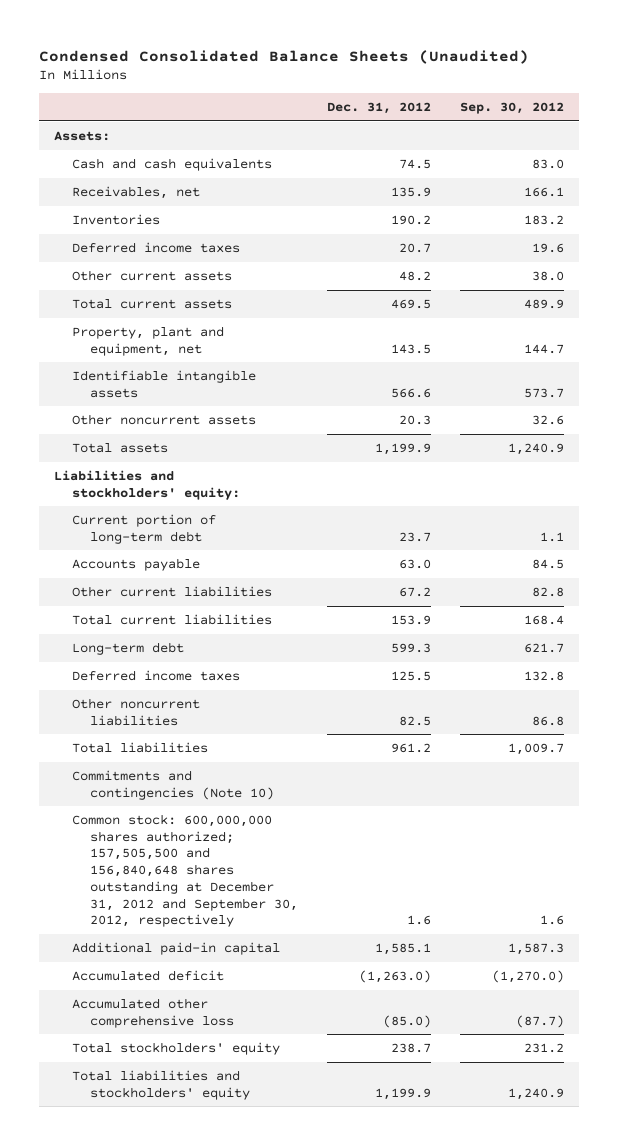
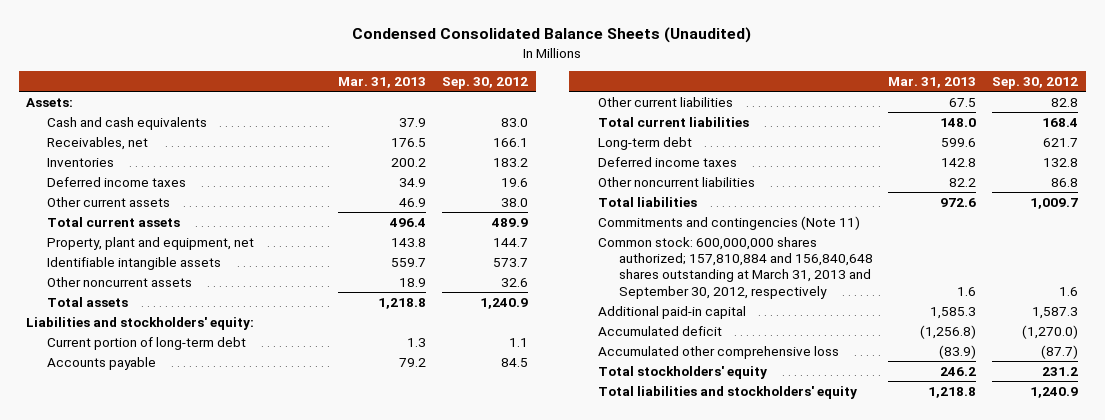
- | Dec. 31, 2012 | Sep. 30, 2012
+ | Mar. 31, 2013 | Sep. 30, 2012
- Commitments and contingencies (Note 10)
- Common stock: 600,000,000 shares authorized; 157,505,500 and 156,840,648 shares outstanding at December 31, 2012 and September 30, 2012, respectively | 1.6 | 1.6
+ Commitments and contingencies (Note 11)
+ Common stock: 600,000,000 shares authorized; 157,810,884 and 156,840,648 shares outstanding at March 31, 2013 and September 30, 2012, respectively | 1.6 | 1.6

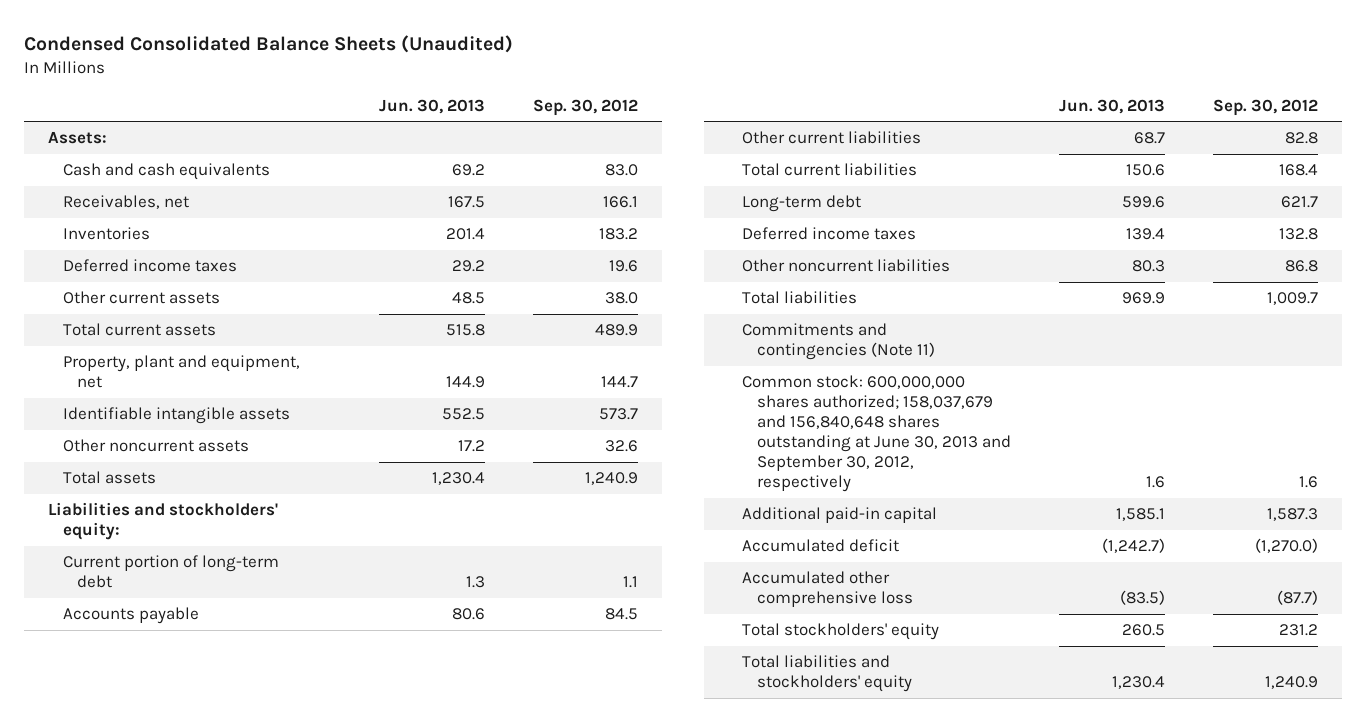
- | Mar. 31, 2013 | Sep. 30, 2012
+ | Jun. 30, 2013 | Sep. 30, 2012
- Common stock: 600,000,000 shares authorized; 157,810,884 and 156,840,648 shares outstanding at March 31, 2013 and September 30, 2012, respectively | 1.6 | 1.6
+ Common stock: 600,000,000 shares authorized; 158,037,679 and 156,840,648 shares outstanding at June 30, 2013 and September 30, 2012, respectively | 1.6 | 1.6

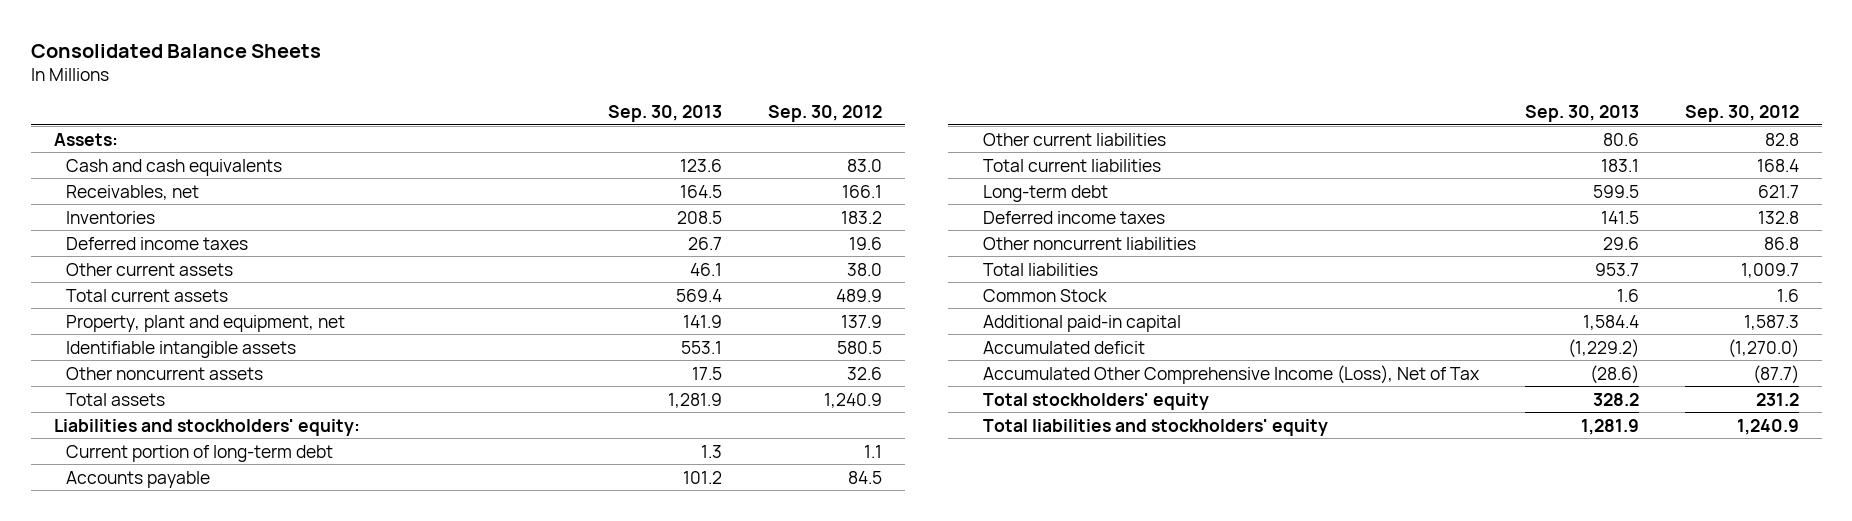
- Condensed Consolidated Balance Sheets (Unaudited)
+ Consolidated Balance Sheets
- | Jun. 30, 2013 | Sep. 30, 2012
+ | Sep. 30, 2013 | Sep. 30, 2012
- Property, plant and equipment, net | 144.9 | 144.7
- Identifiable intangible assets | 552.5 | 573.7
+ Property, plant and equipment, net | 141.9 | 137.9
+ Identifiable intangible assets | 553.1 | 580.5
- Commitments and contingencies (Note 11)
- Common stock: 600,000,000 shares authorized; 158,037,679 and 156,840,648 shares outstanding at June 30, 2013 and September 30, 2012, respectively | 1.6 | 1.6
+ Common Stock | 1.6 | 1.6
- Accumulated other comprehensive loss | (83.5) | (87.7)
+ Accumulated Other Comprehensive Income (Loss), Net of Tax | (28.6) | (87.7)

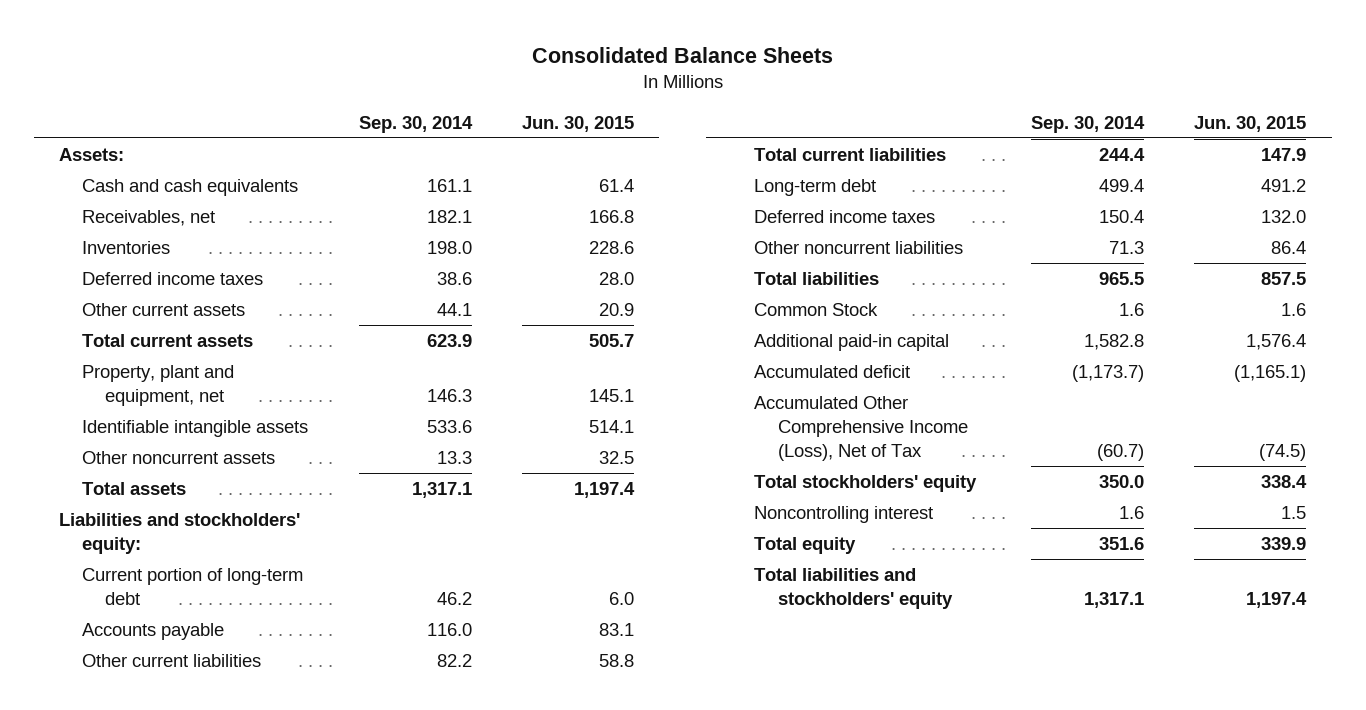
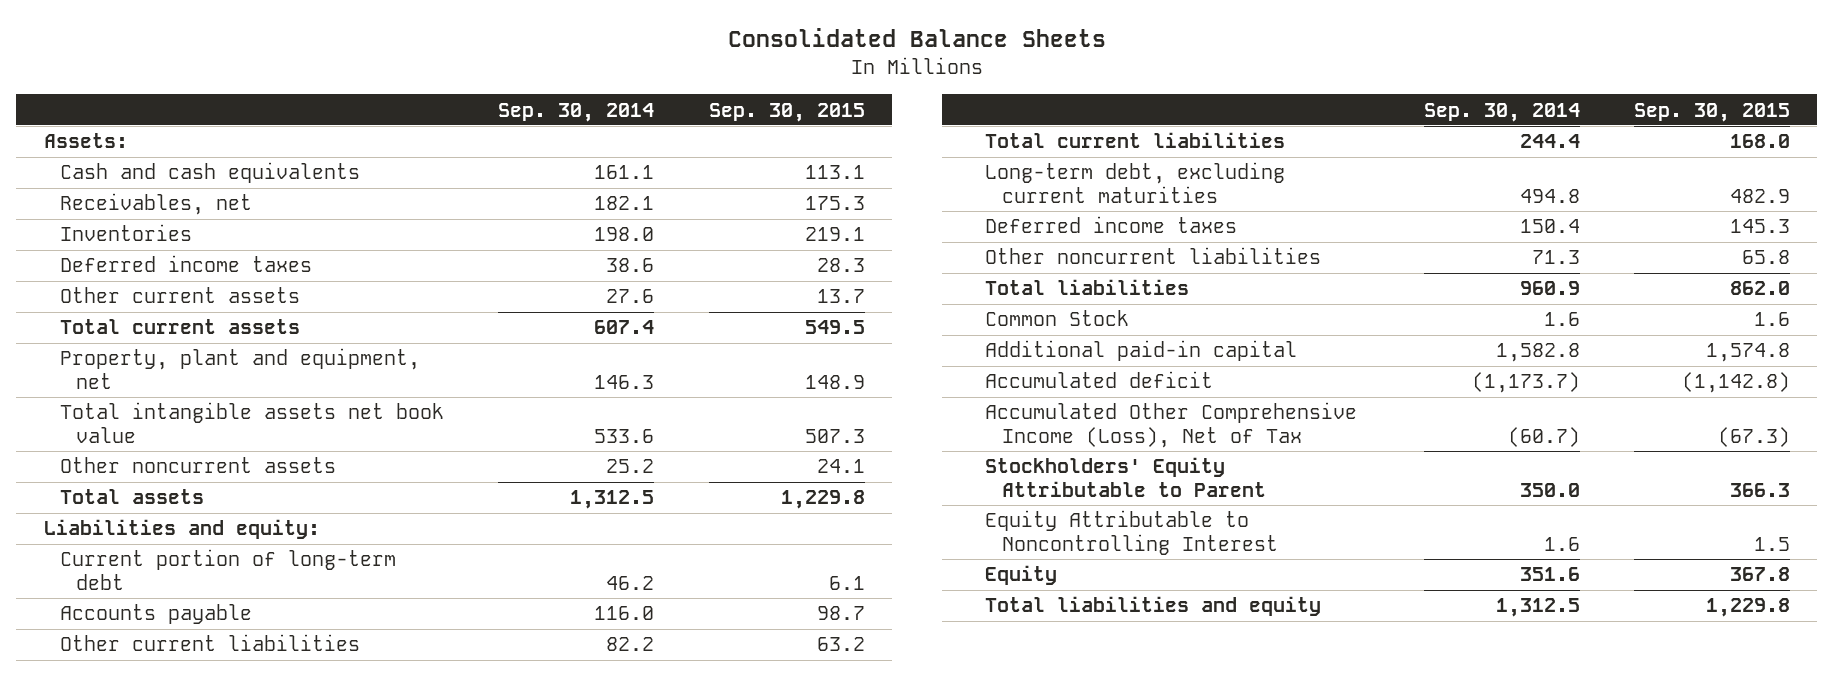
- | Sep. 30, 2014 | Jun. 30, 2015
+ | Sep. 30, 2014 | Sep. 30, 2015
- Other current assets | 44.1 | 20.9
- Total current assets | 623.9 | 505.7
+ Other current assets | 27.6 | 13.7
+ Total current assets | 607.4 | 549.5
- Identifiable intangible assets | 533.6 | 514.1
- Other noncurrent assets | 13.3 | 32.5
- Total assets | 1,317.1 | 1,197.4
- Liabilities and stockholders' equity:
+ Total intangible assets net book value | 533.6 | 507.3
+ Other noncurrent assets | 25.2 | 24.1
+ Total assets | 1,312.5 | 1,229.8
+ Liabilities and equity:
- Long-term debt | 499.4 | 491.2
+ Long-term debt, excluding current maturities | 494.8 | 482.9
- Total liabilities | 965.5 | 857.5
+ Total liabilities | 960.9 | 862.0
- Total stockholders' equity | 350.0 | 338.4
- Noncontrolling interest | 1.6 | 1.5
- Total equity | 351.6 | 339.9
- Total liabilities and stockholders' equity | 1,317.1 | 1,197.4
+ Stockholders' Equity Attributable to Parent | 350.0 | 366.3
+ Equity Attributable to Noncontrolling Interest | 1.6 | 1.5
+ Equity | 351.6 | 367.8
+ Total liabilities and equity | 1,312.5 | 1,229.8

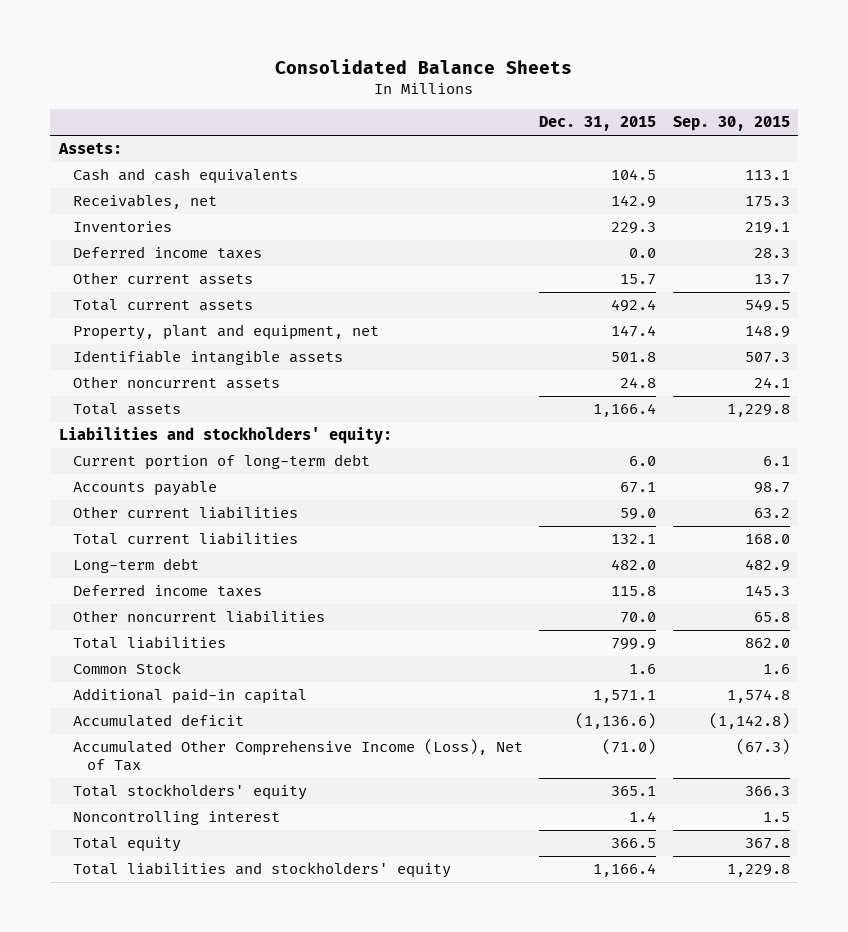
- | Sep. 30, 2014 | Sep. 30, 2015
+ | Dec. 31, 2015 | Sep. 30, 2015
- Total intangible assets net book value | 533.6 | 507.3
+ Identifiable intangible assets | 501.8 | 507.3
- Liabilities and equity:
+ Liabilities and stockholders' equity:
- Long-term debt, excluding current maturities | 494.8 | 482.9
+ Long-term debt | 482.0 | 482.9
- Stockholders' Equity Attributable to Parent | 350.0 | 366.3
- Equity Attributable to Noncontrolling Interest | 1.6 | 1.5
- Equity | 351.6 | 367.8
- Total liabilities and equity | 1,312.5 | 1,229.8
+ Total stockholders' equity | 365.1 | 366.3
+ Noncontrolling interest | 1.4 | 1.5
+ Total equity | 366.5 | 367.8
+ Total liabilities and stockholders' equity | 1,166.4 | 1,229.8

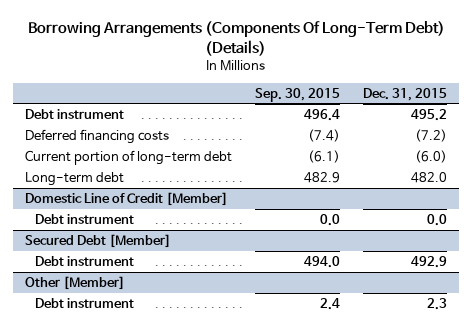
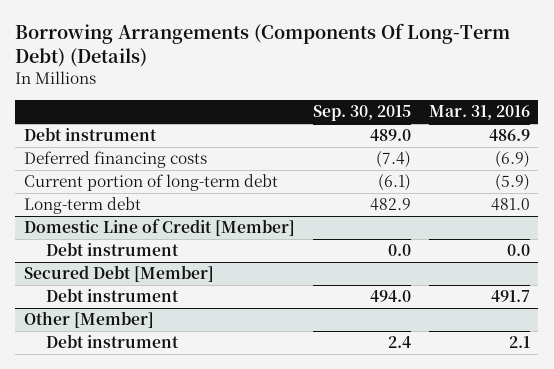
- | Sep. 30, 2015 | Dec. 31, 2015
+ | Sep. 30, 2015 | Mar. 31, 2016
- Debt instrument | 496.4 | 495.2
+ Debt instrument | 489.0 | 486.9

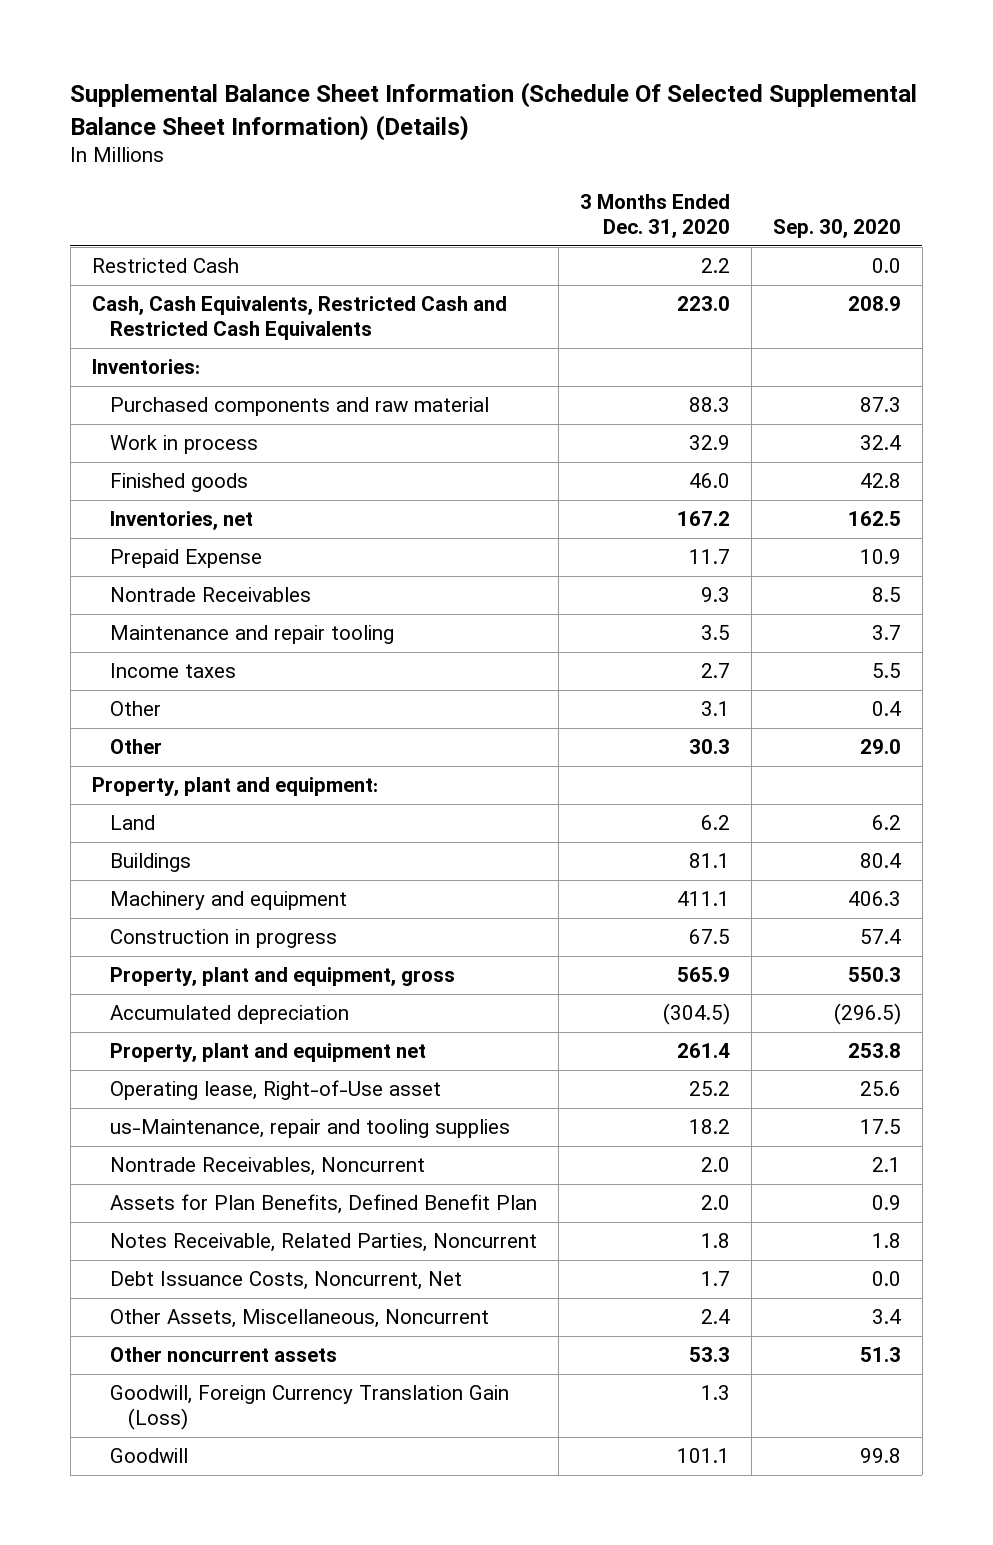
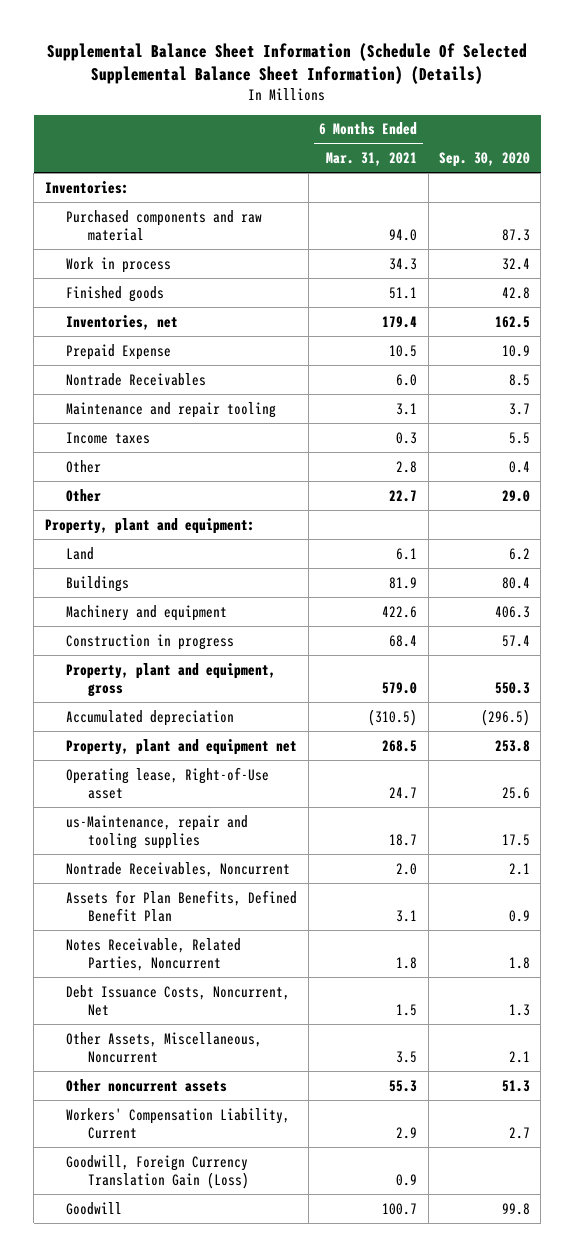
- | 3 Months Ended Dec. 31, 2020 | Sep. 30, 2020
+ | 6 Months Ended Mar. 31, 2021 | Sep. 30, 2020
- Restricted Cash | 2.2 | 0.0
- Cash, Cash Equivalents, Restricted Cash and Restricted Cash Equivalents | 223.0 | 208.9
- Debt Issuance Costs, Noncurrent, Net | 1.7 | 0.0
- Other Assets, Miscellaneous, Noncurrent | 2.4 | 3.4
+ Debt Issuance Costs, Noncurrent, Net | 1.5 | 1.3
+ Other Assets, Miscellaneous, Noncurrent | 3.5 | 2.1
+ Workers' Compensation Liability, Current | 2.9 | 2.7

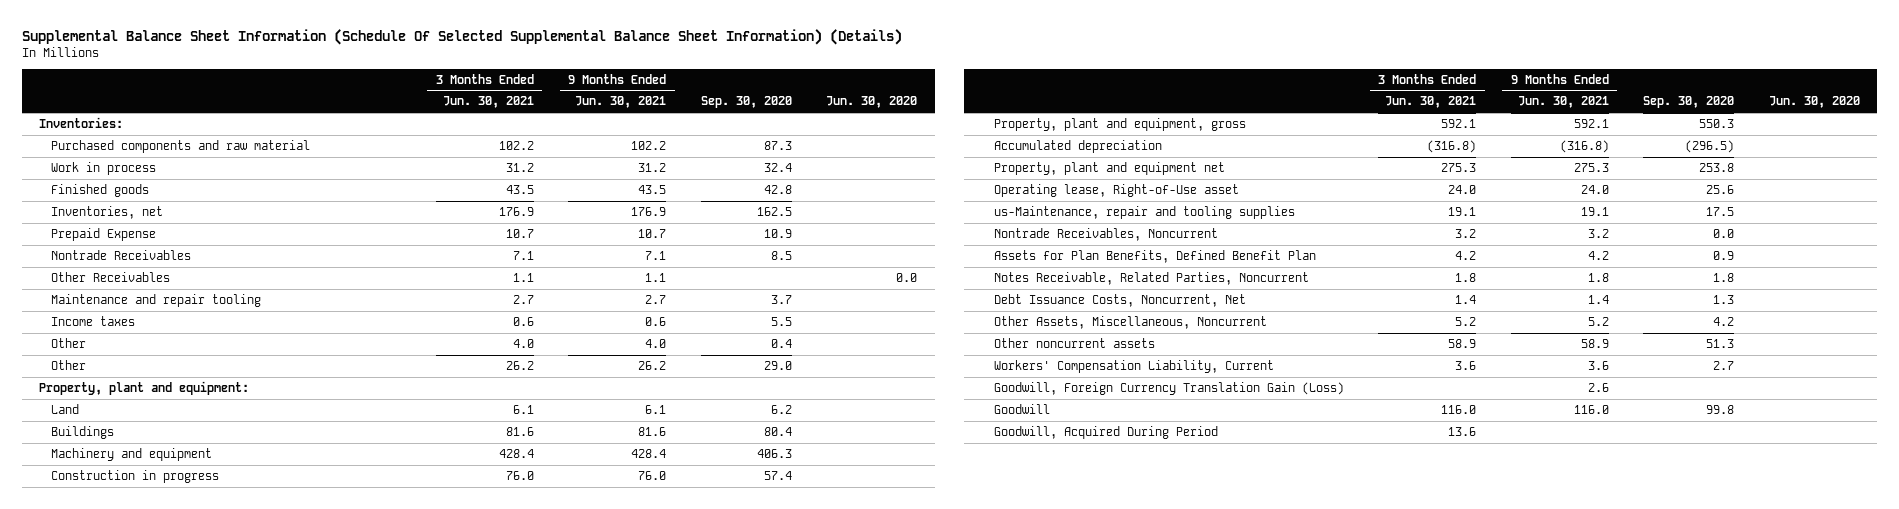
- | 6 Months Ended Mar. 31, 2021 | Sep. 30, 2020
+ | 3 Months Ended Jun. 30, 2021 | 9 Months Ended Jun. 30, 2021 | Sep. 30, 2020 | Jun. 30, 2020
+ Other Receivables | 1.1 | 1.1 | | 0.0
- Nontrade Receivables, Noncurrent | 2.0 | 2.1
+ Nontrade Receivables, Noncurrent | 3.2 | 3.2 | 0.0 |
- Other Assets, Miscellaneous, Noncurrent | 3.5 | 2.1
+ Other Assets, Miscellaneous, Noncurrent | 5.2 | 5.2 | 4.2 |
+ Goodwill, Acquired During Period | 13.6 | | |

